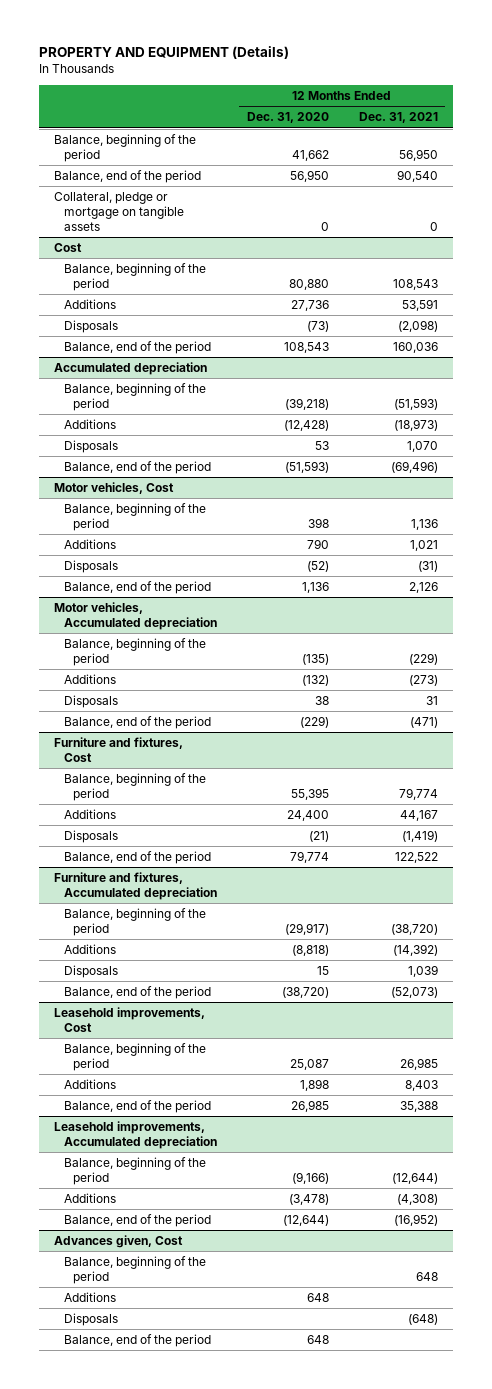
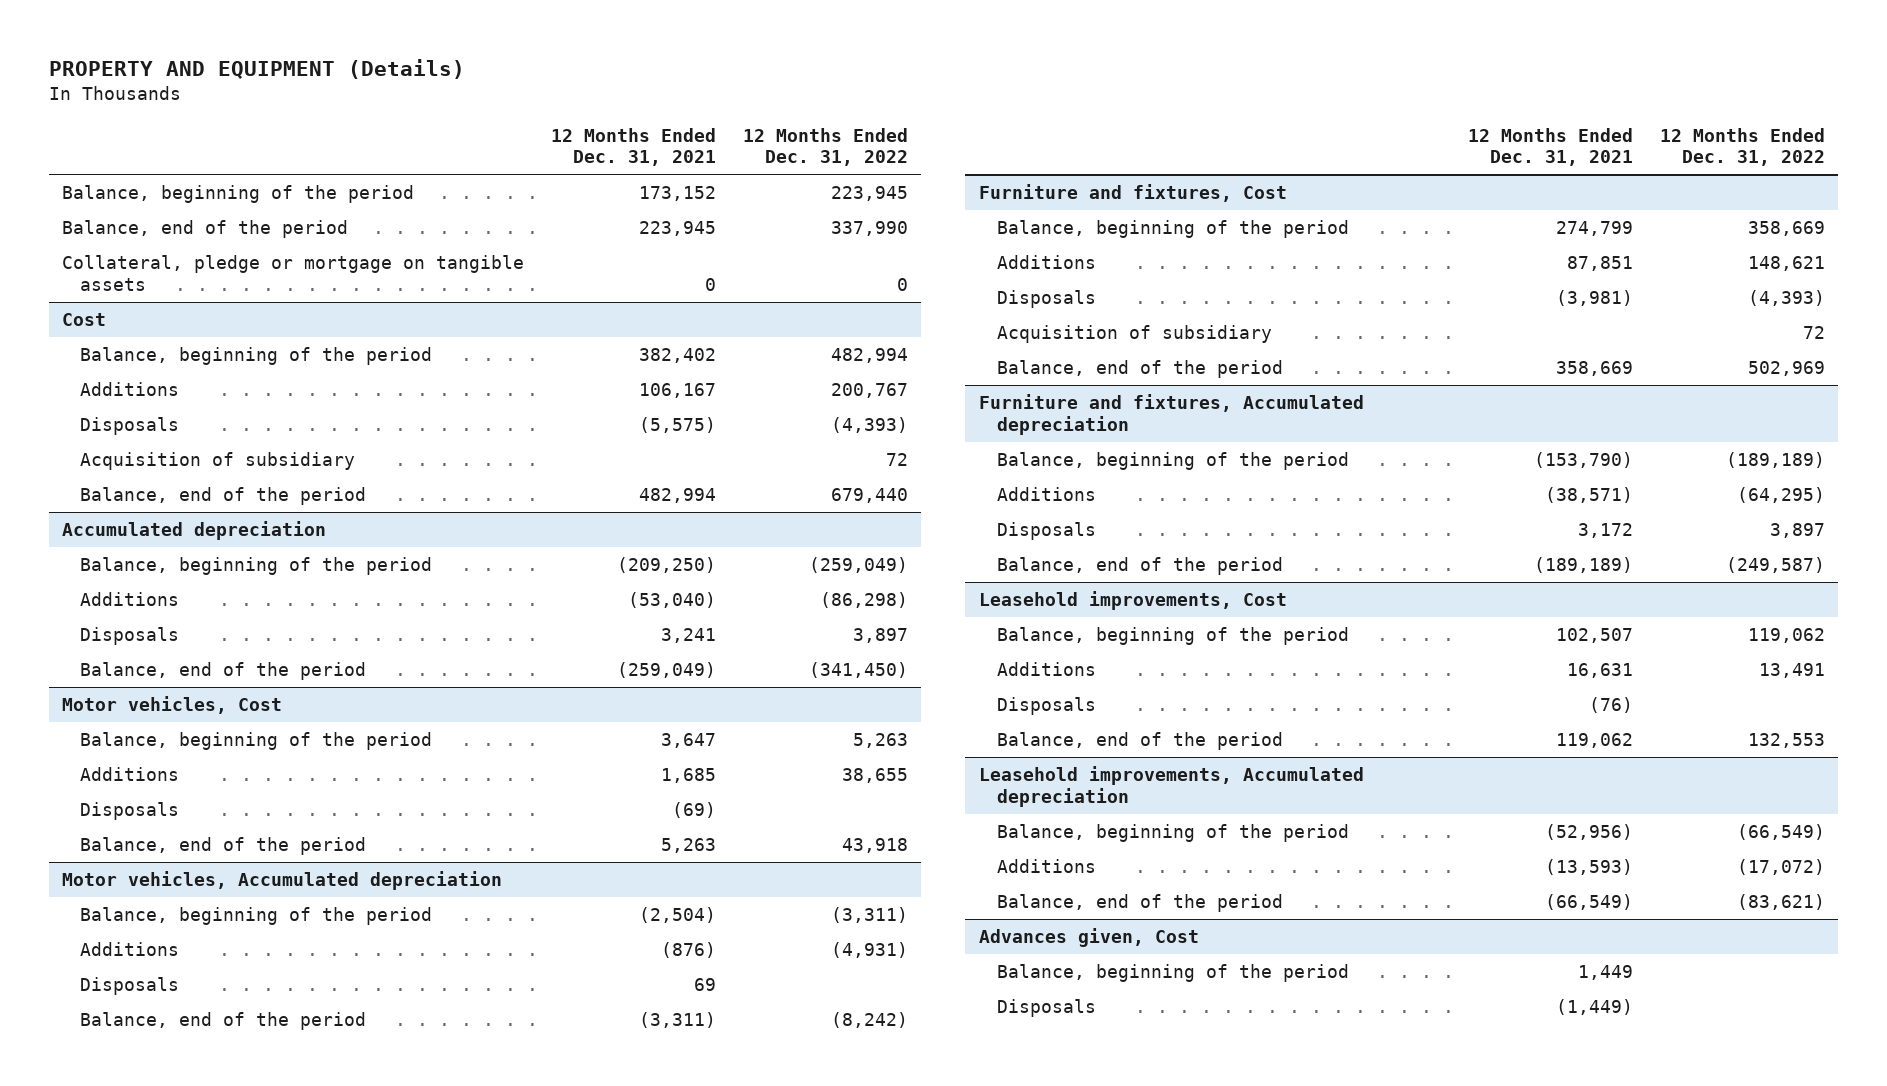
- | 12 Months Ended Dec. 31, 2020 | 12 Months Ended Dec. 31, 2021
+ | 12 Months Ended Dec. 31, 2021 | 12 Months Ended Dec. 31, 2022
- Balance, beginning of the period | 41,662 | 56,950
- Balance, end of the period | 56,950 | 90,540
+ Balance, beginning of the period | 173,152 | 223,945
+ Balance, end of the period | 223,945 | 337,990
@ Cost
- Balance, beginning of the period | 80,880 | 108,543
- Additions | 27,736 | 53,591
- Disposals | (73) | (2,098)
- Balance, end of the period | 108,543 | 160,036
+ Balance, beginning of the period | 382,402 | 482,994
+ Additions | 106,167 | 200,767
+ Disposals | (5,575) | (4,393)
+ Acquisition of subsidiary | | 72
+ Balance, end of the period | 482,994 | 679,440
@ Accumulated depreciation
- Balance, beginning of the period | (39,218) | (51,593)
- Additions | (12,428) | (18,973)
- Disposals | 53 | 1,070
- Balance, end of the period | (51,593) | (69,496)
+ Balance, beginning of the period | (209,250) | (259,049)
+ Additions | (53,040) | (86,298)
+ Disposals | 3,241 | 3,897
+ Balance, end of the period | (259,049) | (341,450)
@ Motor vehicles, Cost
- Balance, beginning of the period | 398 | 1,136
- Additions | 790 | 1,021
- Disposals | (52) | (31)
- Balance, end of the period | 1,136 | 2,126
+ Balance, beginning of the period | 3,647 | 5,263
+ Additions | 1,685 | 38,655
+ Disposals | (69) |
+ Balance, end of the period | 5,263 | 43,918
@ Motor vehicles, Accumulated depreciation
- Balance, beginning of the period | (135) | (229)
- Additions | (132) | (273)
- Disposals | 38 | 31
- Balance, end of the period | (229) | (471)
+ Balance, beginning of the period | (2,504) | (3,311)
+ Additions | (876) | (4,931)
+ Disposals | 69 |
+ Balance, end of the period | (3,311) | (8,242)
@ Furniture and fixtures, Cost
- Balance, beginning of the period | 55,395 | 79,774
- Additions | 24,400 | 44,167
- Disposals | (21) | (1,419)
- Balance, end of the period | 79,774 | 122,522
+ Balance, beginning of the period | 274,799 | 358,669
+ Additions | 87,851 | 148,621
+ Disposals | (3,981) | (4,393)
+ Acquisition of subsidiary | | 72
+ Balance, end of the period | 358,669 | 502,969
@ Furniture and fixtures, Accumulated depreciation
- Balance, beginning of the period | (29,917) | (38,720)
- Additions | (8,818) | (14,392)
- Disposals | 15 | 1,039
- Balance, end of the period | (38,720) | (52,073)
+ Balance, beginning of the period | (153,790) | (189,189)
+ Additions | (38,571) | (64,295)
+ Disposals | 3,172 | 3,897
+ Balance, end of the period | (189,189) | (249,587)
@ Leasehold improvements, Cost
- Balance, beginning of the period | 25,087 | 26,985
- Additions | 1,898 | 8,403
- Balance, end of the period | 26,985 | 35,388
+ Balance, beginning of the period | 102,507 | 119,062
+ Additions | 16,631 | 13,491
+ Disposals | (76) |
+ Balance, end of the period | 119,062 | 132,553
@ Leasehold improvements, Accumulated depreciation
- Balance, beginning of the period | (9,166) | (12,644)
- Additions | (3,478) | (4,308)
- Balance, end of the period | (12,644) | (16,952)
+ Balance, beginning of the period | (52,956) | (66,549)
+ Additions | (13,593) | (17,072)
+ Balance, end of the period | (66,549) | (83,621)
@ Advances given, Cost
- Balance, beginning of the period | | 648
- Additions | 648 |
- Disposals | | (648)
- Balance, end of the period | 648 |
+ Balance, beginning of the period | 1,449 |
+ Disposals | (1,449) |

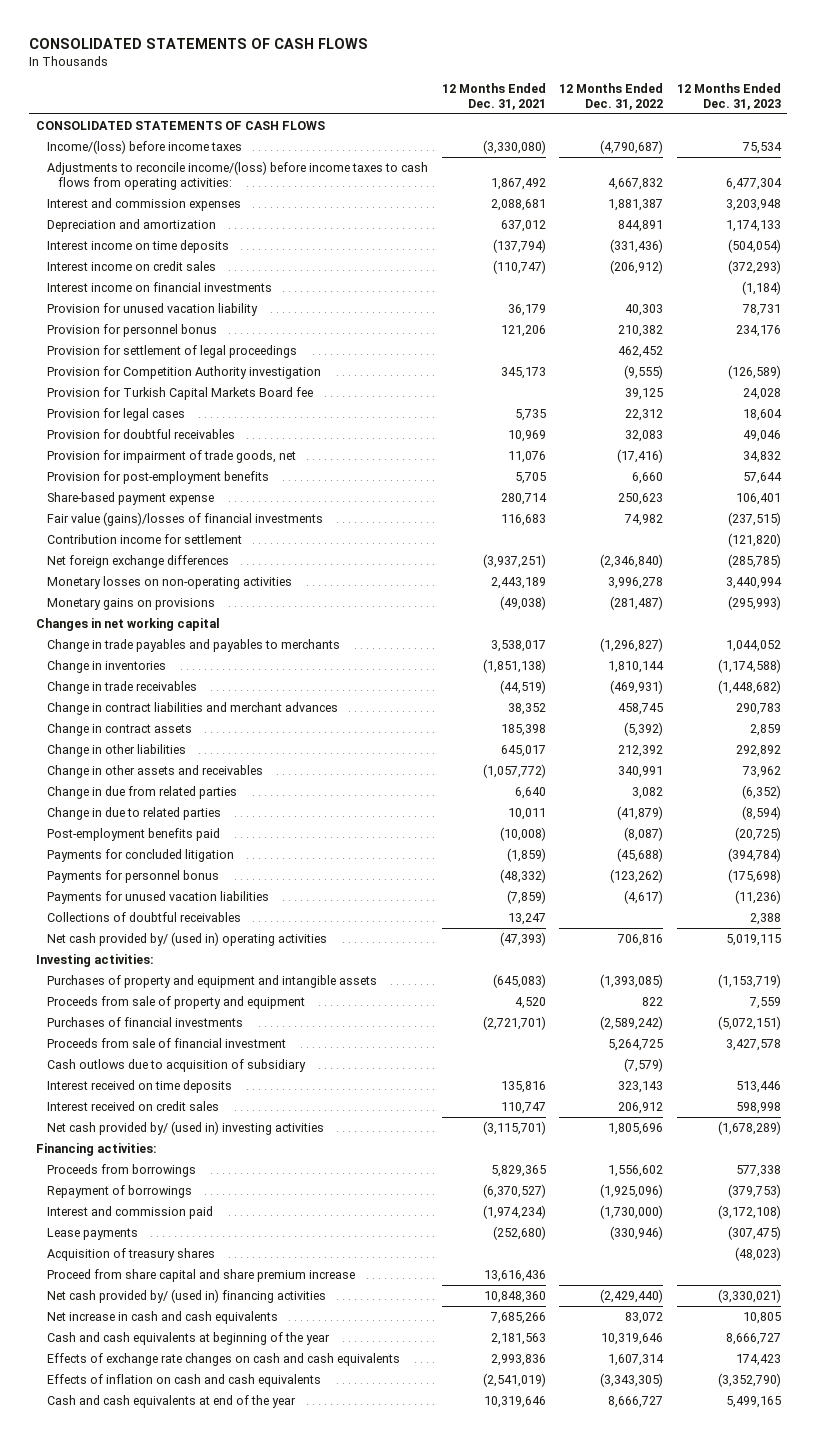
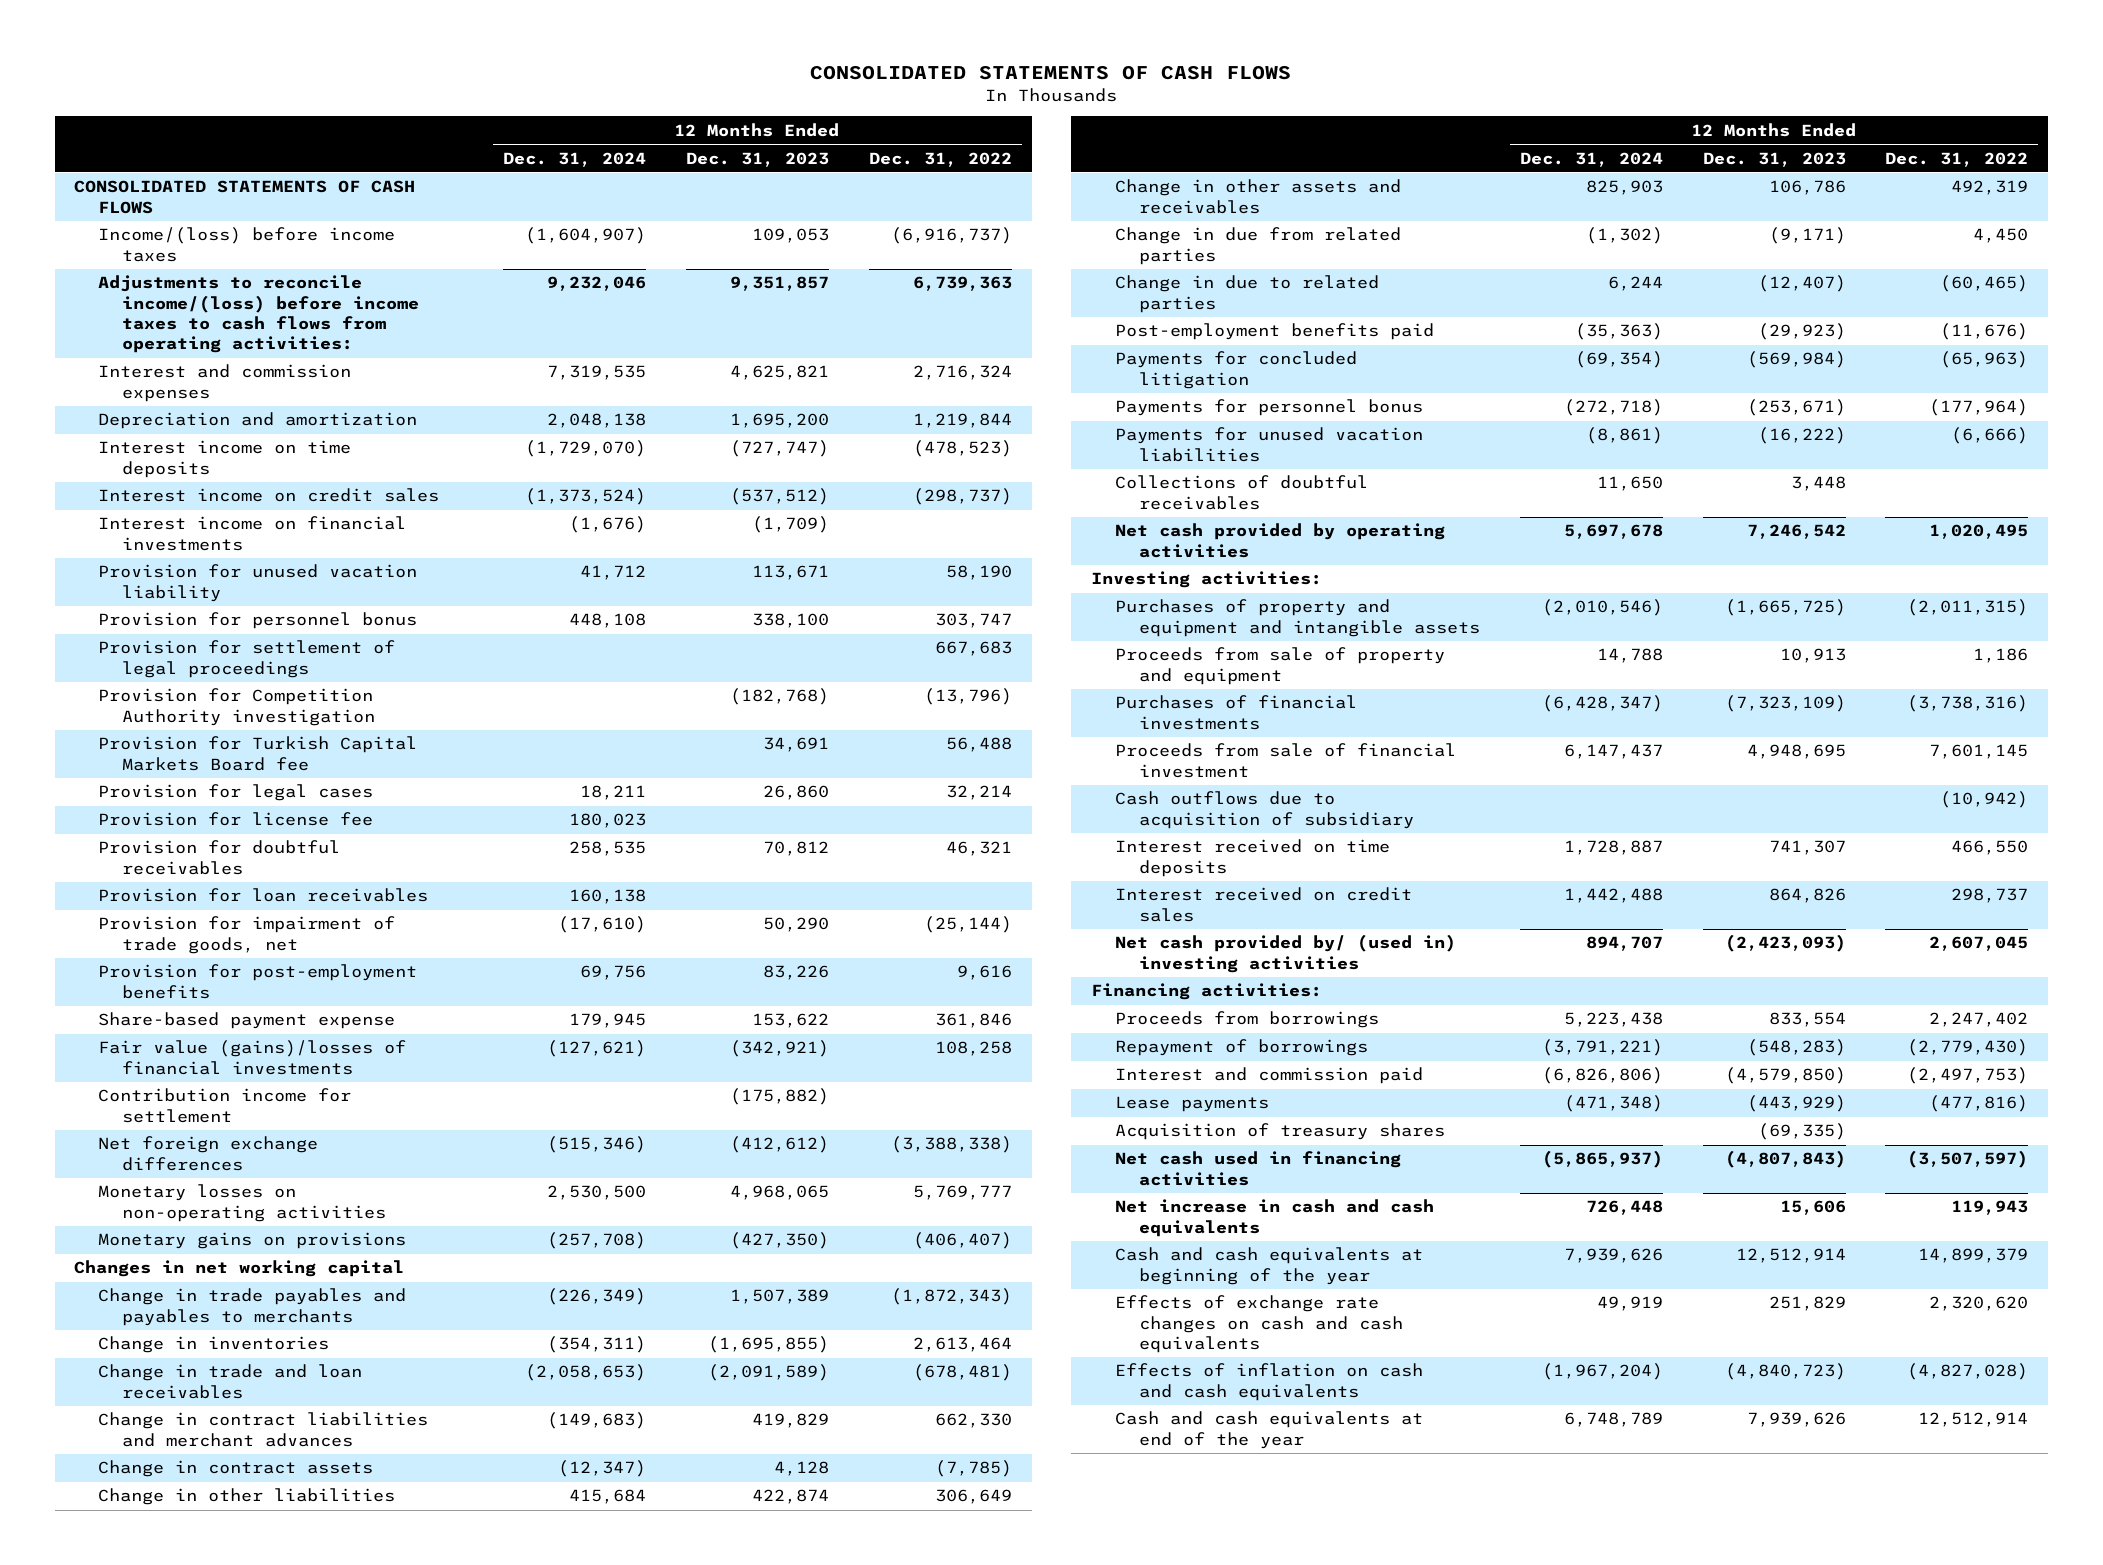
- | 12 Months Ended Dec. 31, 2021 | 12 Months Ended Dec. 31, 2022 | 12 Months Ended Dec. 31, 2023
+ | 12 Months Ended Dec. 31, 2024 | 12 Months Ended Dec. 31, 2023 | 12 Months Ended Dec. 31, 2022
- Income/(loss) before income taxes | (3,330,080) | (4,790,687) | 75,534
- Adjustments to reconcile income/(loss) before income taxes to cash flows from operating activities: | 1,867,492 | 4,667,832 | 6,477,304
- Interest and commission expenses | 2,088,681 | 1,881,387 | 3,203,948
- Depreciation and amortization | 637,012 | 844,891 | 1,174,133
- Interest income on time deposits | (137,794) | (331,436) | (504,054)
- Interest income on credit sales | (110,747) | (206,912) | (372,293)
- Interest income on financial investments | | | (1,184)
- Provision for unused vacation liability | 36,179 | 40,303 | 78,731
- Provision for personnel bonus | 121,206 | 210,382 | 234,176
- Provision for settlement of legal proceedings | | 462,452 |
- Provision for Competition Authority investigation | 345,173 | (9,555) | (126,589)
- Provision for Turkish Capital Markets Board fee | | 39,125 | 24,028
- Provision for legal cases | 5,735 | 22,312 | 18,604
- Provision for doubtful receivables | 10,969 | 32,083 | 49,046
- Provision for impairment of trade goods, net | 11,076 | (17,416) | 34,832
- Provision for post-employment benefits | 5,705 | 6,660 | 57,644
- Share-based payment expense | 280,714 | 250,623 | 106,401
- Fair value (gains)/losses of financial investments | 116,683 | 74,982 | (237,515)
- Contribution income for settlement | | | (121,820)
- Net foreign exchange differences | (3,937,251) | (2,346,840) | (285,785)
- Monetary losses on non-operating activities | 2,443,189 | 3,996,278 | 3,440,994
- Monetary gains on provisions | (49,038) | (281,487) | (295,993)
+ Income/(loss) before income taxes | (1,604,907) | 109,053 | (6,916,737)
+ Adjustments to reconcile income/(loss) before income taxes to cash flows from operating activities: | 9,232,046 | 9,351,857 | 6,739,363
+ Interest and commission expenses | 7,319,535 | 4,625,821 | 2,716,324
+ Depreciation and amortization | 2,048,138 | 1,695,200 | 1,219,844
+ Interest income on time deposits | (1,729,070) | (727,747) | (478,523)
+ Interest income on credit sales | (1,373,524) | (537,512) | (298,737)
+ Interest income on financial investments | (1,676) | (1,709) |
+ Provision for unused vacation liability | 41,712 | 113,671 | 58,190
+ Provision for personnel bonus | 448,108 | 338,100 | 303,747
+ Provision for settlement of legal proceedings | | | 667,683
+ Provision for Competition Authority investigation | | (182,768) | (13,796)
+ Provision for Turkish Capital Markets Board fee | | 34,691 | 56,488
+ Provision for legal cases | 18,211 | 26,860 | 32,214
+ Provision for license fee | 180,023 | |
+ Provision for doubtful receivables | 258,535 | 70,812 | 46,321
+ Provision for loan receivables | 160,138 | |
+ Provision for impairment of trade goods, net | (17,610) | 50,290 | (25,144)
+ Provision for post-employment benefits | 69,756 | 83,226 | 9,616
+ Share-based payment expense | 179,945 | 153,622 | 361,846
+ Fair value (gains)/losses of financial investments | (127,621) | (342,921) | 108,258
+ Contribution income for settlement | | (175,882) |
+ Net foreign exchange differences | (515,346) | (412,612) | (3,388,338)
+ Monetary losses on non-operating activities | 2,530,500 | 4,968,065 | 5,769,777
+ Monetary gains on provisions | (257,708) | (427,350) | (406,407)
- Change in trade payables and payables to merchants | 3,538,017 | (1,296,827) | 1,044,052
- Change in inventories | (1,851,138) | 1,810,144 | (1,174,588)
- Change in trade receivables | (44,519) | (469,931) | (1,448,682)
- Change in contract liabilities and merchant advances | 38,352 | 458,745 | 290,783
- Change in contract assets | 185,398 | (5,392) | 2,859
- Change in other liabilities | 645,017 | 212,392 | 292,892
- Change in other assets and receivables | (1,057,772) | 340,991 | 73,962
- Change in due from related parties | 6,640 | 3,082 | (6,352)
- Change in due to related parties | 10,011 | (41,879) | (8,594)
- Post-employment benefits paid | (10,008) | (8,087) | (20,725)
- Payments for concluded litigation | (1,859) | (45,688) | (394,784)
- Payments for personnel bonus | (48,332) | (123,262) | (175,698)
- Payments for unused vacation liabilities | (7,859) | (4,617) | (11,236)
- Collections of doubtful receivables | 13,247 | | 2,388
- Net cash provided by/ (used in) operating activities | (47,393) | 706,816 | 5,019,115
+ Change in trade payables and payables to merchants | (226,349) | 1,507,389 | (1,872,343)
+ Change in inventories | (354,311) | (1,695,855) | 2,613,464
+ Change in trade and loan receivables | (2,058,653) | (2,091,589) | (678,481)
+ Change in contract liabilities and merchant advances | (149,683) | 419,829 | 662,330
+ Change in contract assets | (12,347) | 4,128 | (7,785)
+ Change in other liabilities | 415,684 | 422,874 | 306,649
+ Change in other assets and receivables | 825,903 | 106,786 | 492,319
+ Change in due from related parties | (1,302) | (9,171) | 4,450
+ Change in due to related parties | 6,244 | (12,407) | (60,465)
+ Post-employment benefits paid | (35,363) | (29,923) | (11,676)
+ Payments for concluded litigation | (69,354) | (569,984) | (65,963)
+ Payments for personnel bonus | (272,718) | (253,671) | (177,964)
+ Payments for unused vacation liabilities | (8,861) | (16,222) | (6,666)
+ Collections of doubtful receivables | 11,650 | 3,448 |
+ Net cash provided by operating activities | 5,697,678 | 7,246,542 | 1,020,495
- Purchases of property and equipment and intangible assets | (645,083) | (1,393,085) | (1,153,719)
- Proceeds from sale of property and equipment | 4,520 | 822 | 7,559
- Purchases of financial investments | (2,721,701) | (2,589,242) | (5,072,151)
- Proceeds from sale of financial investment | | 5,264,725 | 3,427,578
- Cash outlows due to acquisition of subsidiary | | (7,579) |
- Interest received on time deposits | 135,816 | 323,143 | 513,446
- Interest received on credit sales | 110,747 | 206,912 | 598,998
- Net cash provided by/ (used in) investing activities | (3,115,701) | 1,805,696 | (1,678,289)
+ Purchases of property and equipment and intangible assets | (2,010,546) | (1,665,725) | (2,011,315)
+ Proceeds from sale of property and equipment | 14,788 | 10,913 | 1,186
+ Purchases of financial investments | (6,428,347) | (7,323,109) | (3,738,316)
+ Proceeds from sale of financial investment | 6,147,437 | 4,948,695 | 7,601,145
+ Cash outflows due to acquisition of subsidiary | | | (10,942)
+ Interest received on time deposits | 1,728,887 | 741,307 | 466,550
+ Interest received on credit sales | 1,442,488 | 864,826 | 298,737
+ Net cash provided by/ (used in) investing activities | 894,707 | (2,423,093) | 2,607,045
- Proceeds from borrowings | 5,829,365 | 1,556,602 | 577,338
- Repayment of borrowings | (6,370,527) | (1,925,096) | (379,753)
- Interest and commission paid | (1,974,234) | (1,730,000) | (3,172,108)
- Lease payments | (252,680) | (330,946) | (307,475)
- Acquisition of treasury shares | | | (48,023)
- Proceed from share capital and share premium increase | 13,616,436 | |
- Net cash provided by/ (used in) financing activities | 10,848,360 | (2,429,440) | (3,330,021)
- Net increase in cash and cash equivalents | 7,685,266 | 83,072 | 10,805
- Cash and cash equivalents at beginning of the year | 2,181,563 | 10,319,646 | 8,666,727
- Effects of exchange rate changes on cash and cash equivalents | 2,993,836 | 1,607,314 | 174,423
- Effects of inflation on cash and cash equivalents | (2,541,019) | (3,343,305) | (3,352,790)
- Cash and cash equivalents at end of the year | 10,319,646 | 8,666,727 | 5,499,165
+ Proceeds from borrowings | 5,223,438 | 833,554 | 2,247,402
+ Repayment of borrowings | (3,791,221) | (548,283) | (2,779,430)
+ Interest and commission paid | (6,826,806) | (4,579,850) | (2,497,753)
+ Lease payments | (471,348) | (443,929) | (477,816)
+ Acquisition of treasury shares | | (69,335) |
+ Net cash used in financing activities | (5,865,937) | (4,807,843) | (3,507,597)
+ Net increase in cash and cash equivalents | 726,448 | 15,606 | 119,943
+ Cash and cash equivalents at beginning of the year | 7,939,626 | 12,512,914 | 14,899,379
+ Effects of exchange rate changes on cash and cash equivalents | 49,919 | 251,829 | 2,320,620
+ Effects of inflation on cash and cash equivalents | (1,967,204) | (4,840,723) | (4,827,028)
+ Cash and cash equivalents at end of the year | 6,748,789 | 7,939,626 | 12,512,914

